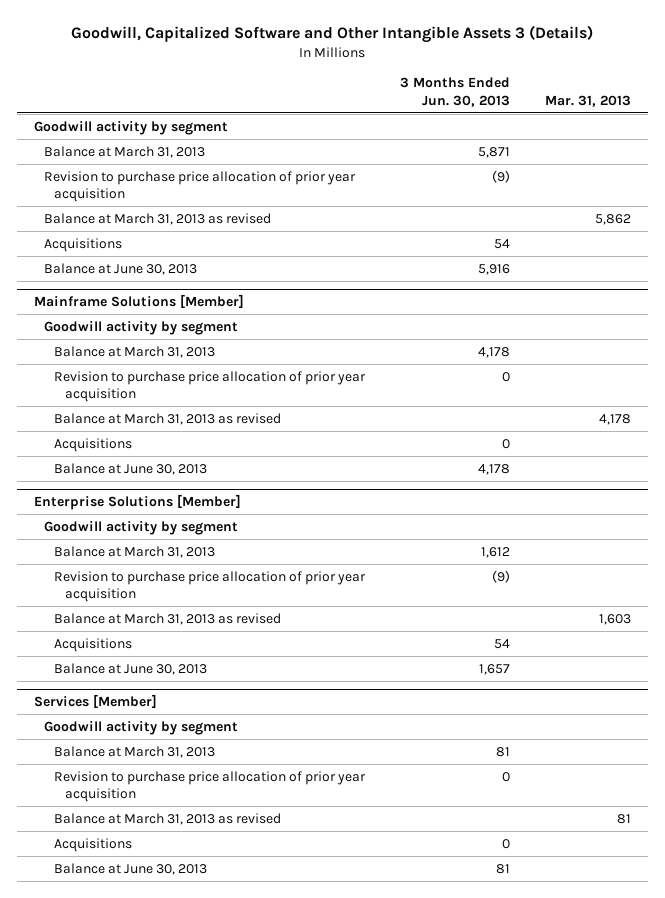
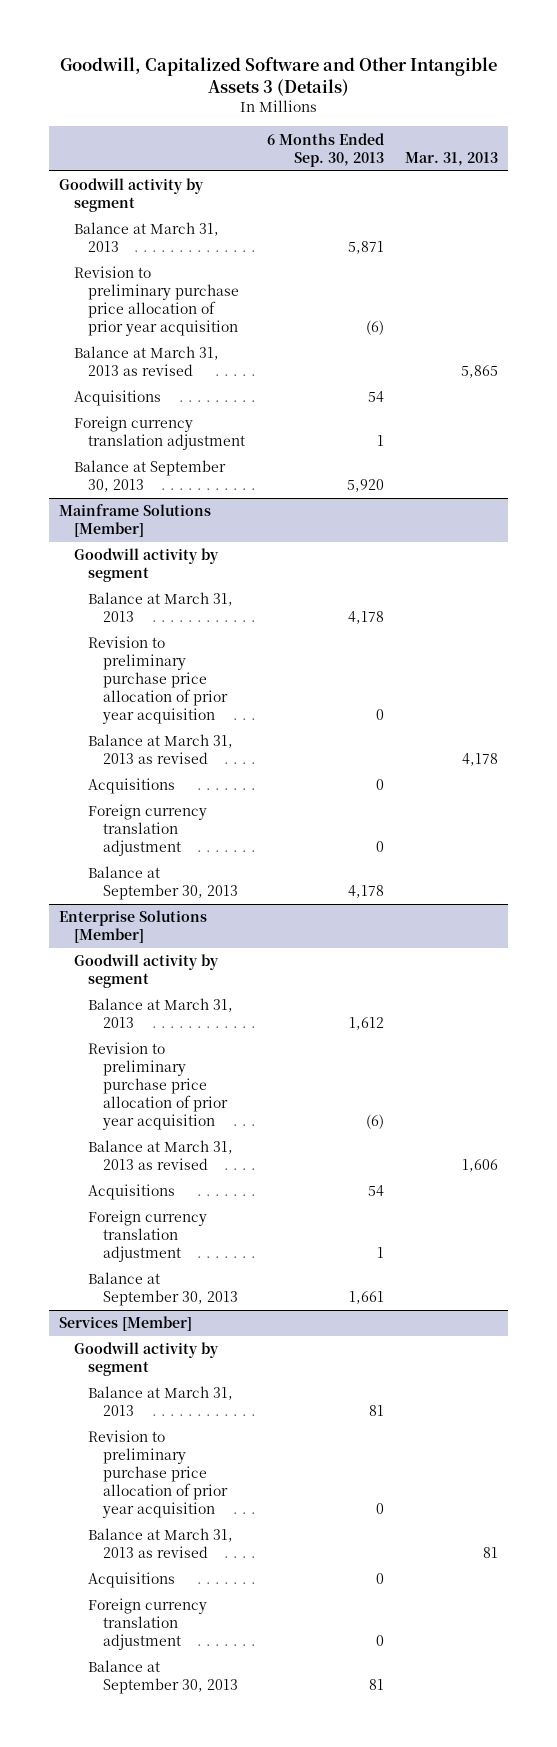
- | 3 Months Ended Jun. 30, 2013 | Mar. 31, 2013
+ | 6 Months Ended Sep. 30, 2013 | Mar. 31, 2013
- Revision to purchase price allocation of prior year acquisition | (9) |
- Balance at March 31, 2013 as revised | | 5,862
+ Revision to preliminary purchase price allocation of prior year acquisition | (6) |
+ Balance at March 31, 2013 as revised | | 5,865
- Balance at June 30, 2013 | 5,916 |
+ Foreign currency translation adjustment | 1 |
+ Balance at September 30, 2013 | 5,920 |
@ Mainframe Solutions [Member]
- Revision to purchase price allocation of prior year acquisition | 0 |
+ Revision to preliminary purchase price allocation of prior year acquisition | 0 |
- Balance at June 30, 2013 | 4,178 |
+ Foreign currency translation adjustment | 0 |
+ Balance at September 30, 2013 | 4,178 |
@ Enterprise Solutions [Member]
- Revision to purchase price allocation of prior year acquisition | (9) |
- Balance at March 31, 2013 as revised | | 1,603
+ Revision to preliminary purchase price allocation of prior year acquisition | (6) |
+ Balance at March 31, 2013 as revised | | 1,606
- Balance at June 30, 2013 | 1,657 |
+ Foreign currency translation adjustment | 1 |
+ Balance at September 30, 2013 | 1,661 |
@ Services [Member]
- Revision to purchase price allocation of prior year acquisition | 0 |
+ Revision to preliminary purchase price allocation of prior year acquisition | 0 |
- Balance at June 30, 2013 | 81 |
+ Foreign currency translation adjustment | 0 |
+ Balance at September 30, 2013 | 81 |

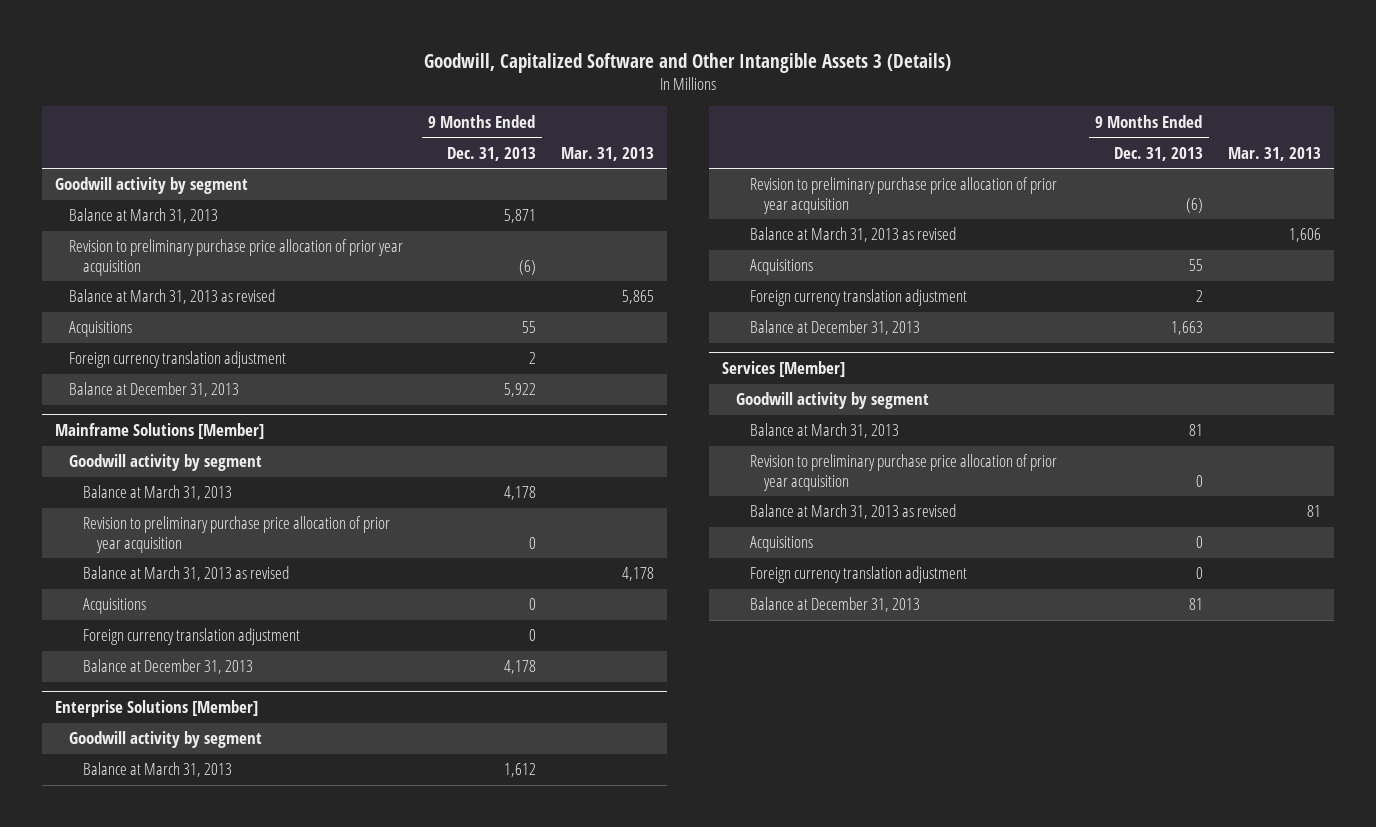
- | 6 Months Ended Sep. 30, 2013 | Mar. 31, 2013
+ | 9 Months Ended Dec. 31, 2013 | Mar. 31, 2013
- Balance at September 30, 2013 | 5,920 |
+ Balance at December 31, 2013 | 5,922 |
@ Mainframe Solutions [Member]
- Balance at September 30, 2013 | 4,178 |
+ Balance at December 31, 2013 | 4,178 |
@ Enterprise Solutions [Member]
- Balance at September 30, 2013 | 1,661 |
+ Balance at December 31, 2013 | 1,663 |
@ Services [Member]
- Balance at September 30, 2013 | 81 |
+ Balance at December 31, 2013 | 81 |

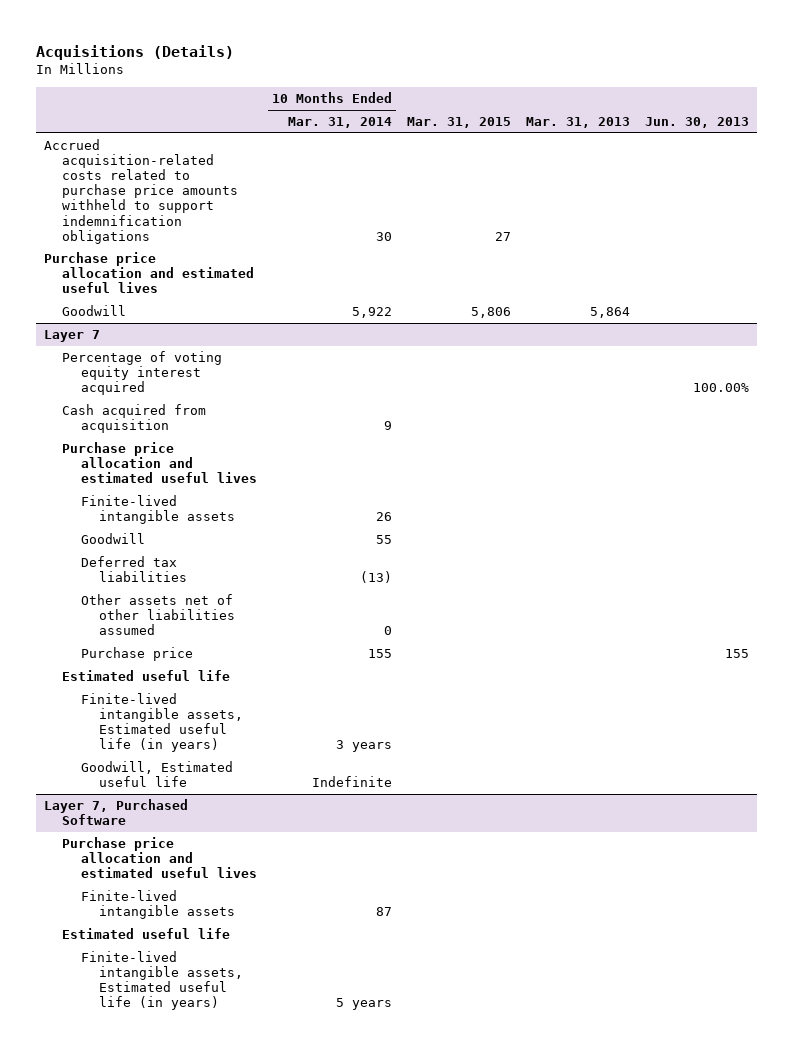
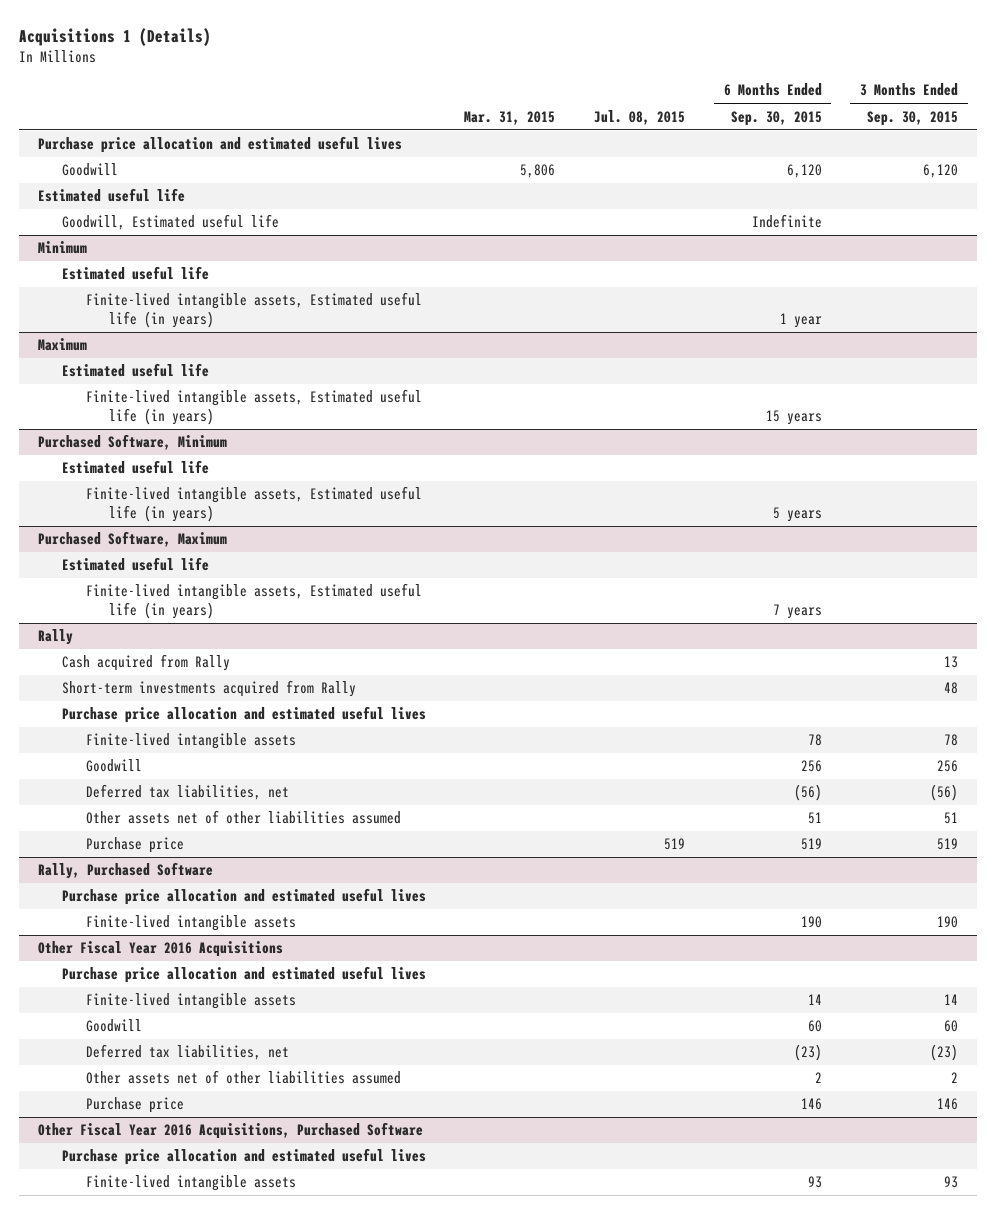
- Acquisitions (Details)
+ Acquisitions 1 (Details)
- | 10 Months Ended Mar. 31, 2014 | Mar. 31, 2015 | Mar. 31, 2013 | Jun. 30, 2013
+ | Mar. 31, 2015 | Jul. 08, 2015 | 6 Months Ended Sep. 30, 2015 | 3 Months Ended Sep. 30, 2015
- Accrued acquisition-related costs related to purchase price amounts withheld to support indemnification obligations | 30 | 27 | |
- Layer 7
- Percentage of voting equity interest acquired | | | | 100.00%
- Cash acquired from acquisition | 9 | | |
- Purchase price allocation and estimated useful lives
- Finite-lived intangible assets | 26 | | |
- Goodwill | 55 | | |
- Deferred tax liabilities | (13) | | |
- Other assets net of other liabilities assumed | 0 | | |
- Purchase price | 155 | | | 155
- Estimated useful life
- Finite-lived intangible assets, Estimated useful life (in years) | 3 years | | |
- Goodwill, Estimated useful life | Indefinite | | |
- Layer 7, Purchased Software
- Purchase price allocation and estimated useful lives
- Finite-lived intangible assets | 87 | | |
- Estimated useful life
- Finite-lived intangible assets, Estimated useful life (in years) | 5 years | | |
+ Estimated useful life
+ Goodwill, Estimated useful life | | | Indefinite |
+ Minimum
+ Estimated useful life
+ Finite-lived intangible assets, Estimated useful life (in years) | | | 1 year |
+ Maximum
+ Estimated useful life
+ Finite-lived intangible assets, Estimated useful life (in years) | | | 15 years |
+ Purchased Software, Minimum
+ Estimated useful life
+ Finite-lived intangible assets, Estimated useful life (in years) | | | 5 years |
+ Purchased Software, Maximum
+ Estimated useful life
+ Finite-lived intangible assets, Estimated useful life (in years) | | | 7 years |
+ Rally
+ Cash acquired from Rally | | | | 13
+ Short-term investments acquired from Rally | | | | 48
+ Purchase price allocation and estimated useful lives
+ Finite-lived intangible assets | | | 78 | 78
+ Goodwill | | | 256 | 256
+ Deferred tax liabilities, net | | | (56) | (56)
+ Other assets net of other liabilities assumed | | | 51 | 51
+ Purchase price | | 519 | 519 | 519
+ Rally, Purchased Software
+ Purchase price allocation and estimated useful lives
+ Finite-lived intangible assets | | | 190 | 190
+ Other Fiscal Year 2016 Acquisitions
+ Purchase price allocation and estimated useful lives
+ Finite-lived intangible assets | | | 14 | 14
+ Goodwill | | | 60 | 60
+ Deferred tax liabilities, net | | | (23) | (23)
+ Other assets net of other liabilities assumed | | | 2 | 2
+ Purchase price | | | 146 | 146
+ Other Fiscal Year 2016 Acquisitions, Purchased Software
+ Purchase price allocation and estimated useful lives
+ Finite-lived intangible assets | | | 93 | 93

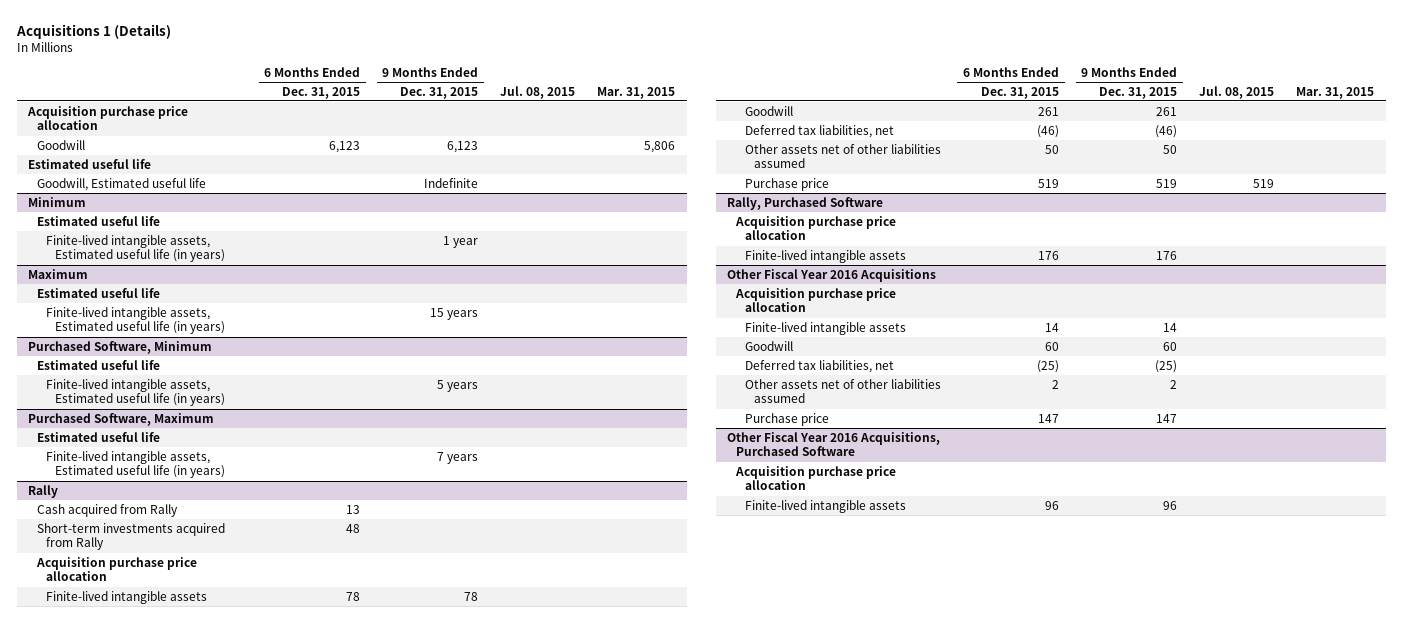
- | Mar. 31, 2015 | Jul. 08, 2015 | 6 Months Ended Sep. 30, 2015 | 3 Months Ended Sep. 30, 2015
+ | 6 Months Ended Dec. 31, 2015 | 9 Months Ended Dec. 31, 2015 | Jul. 08, 2015 | Mar. 31, 2015
- Purchase price allocation and estimated useful lives
+ Acquisition purchase price allocation
@ Rally
- Purchase price allocation and estimated useful lives
+ Acquisition purchase price allocation
@ Rally, Purchased Software
- Purchase price allocation and estimated useful lives
+ Acquisition purchase price allocation
@ Other Fiscal Year 2016 Acquisitions
- Purchase price allocation and estimated useful lives
+ Acquisition purchase price allocation
@ Other Fiscal Year 2016 Acquisitions, Purchased Software
- Purchase price allocation and estimated useful lives
+ Acquisition purchase price allocation

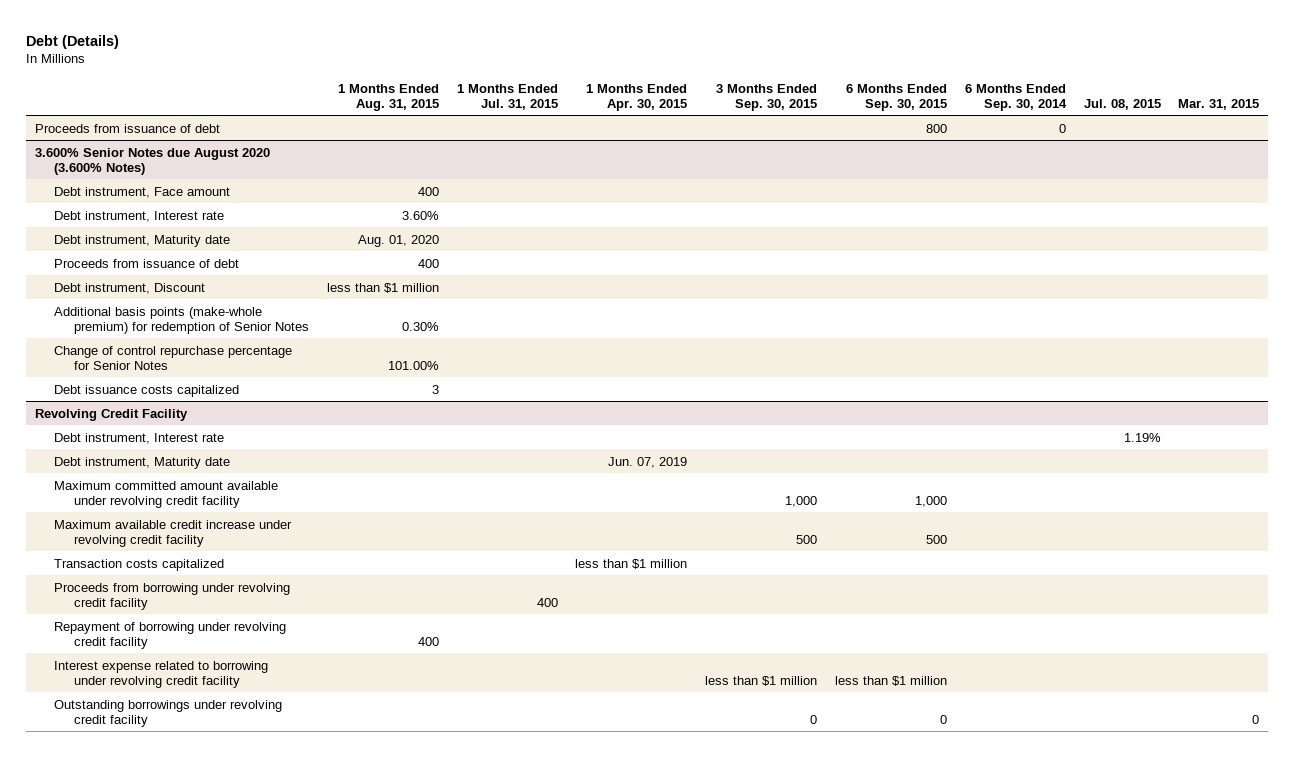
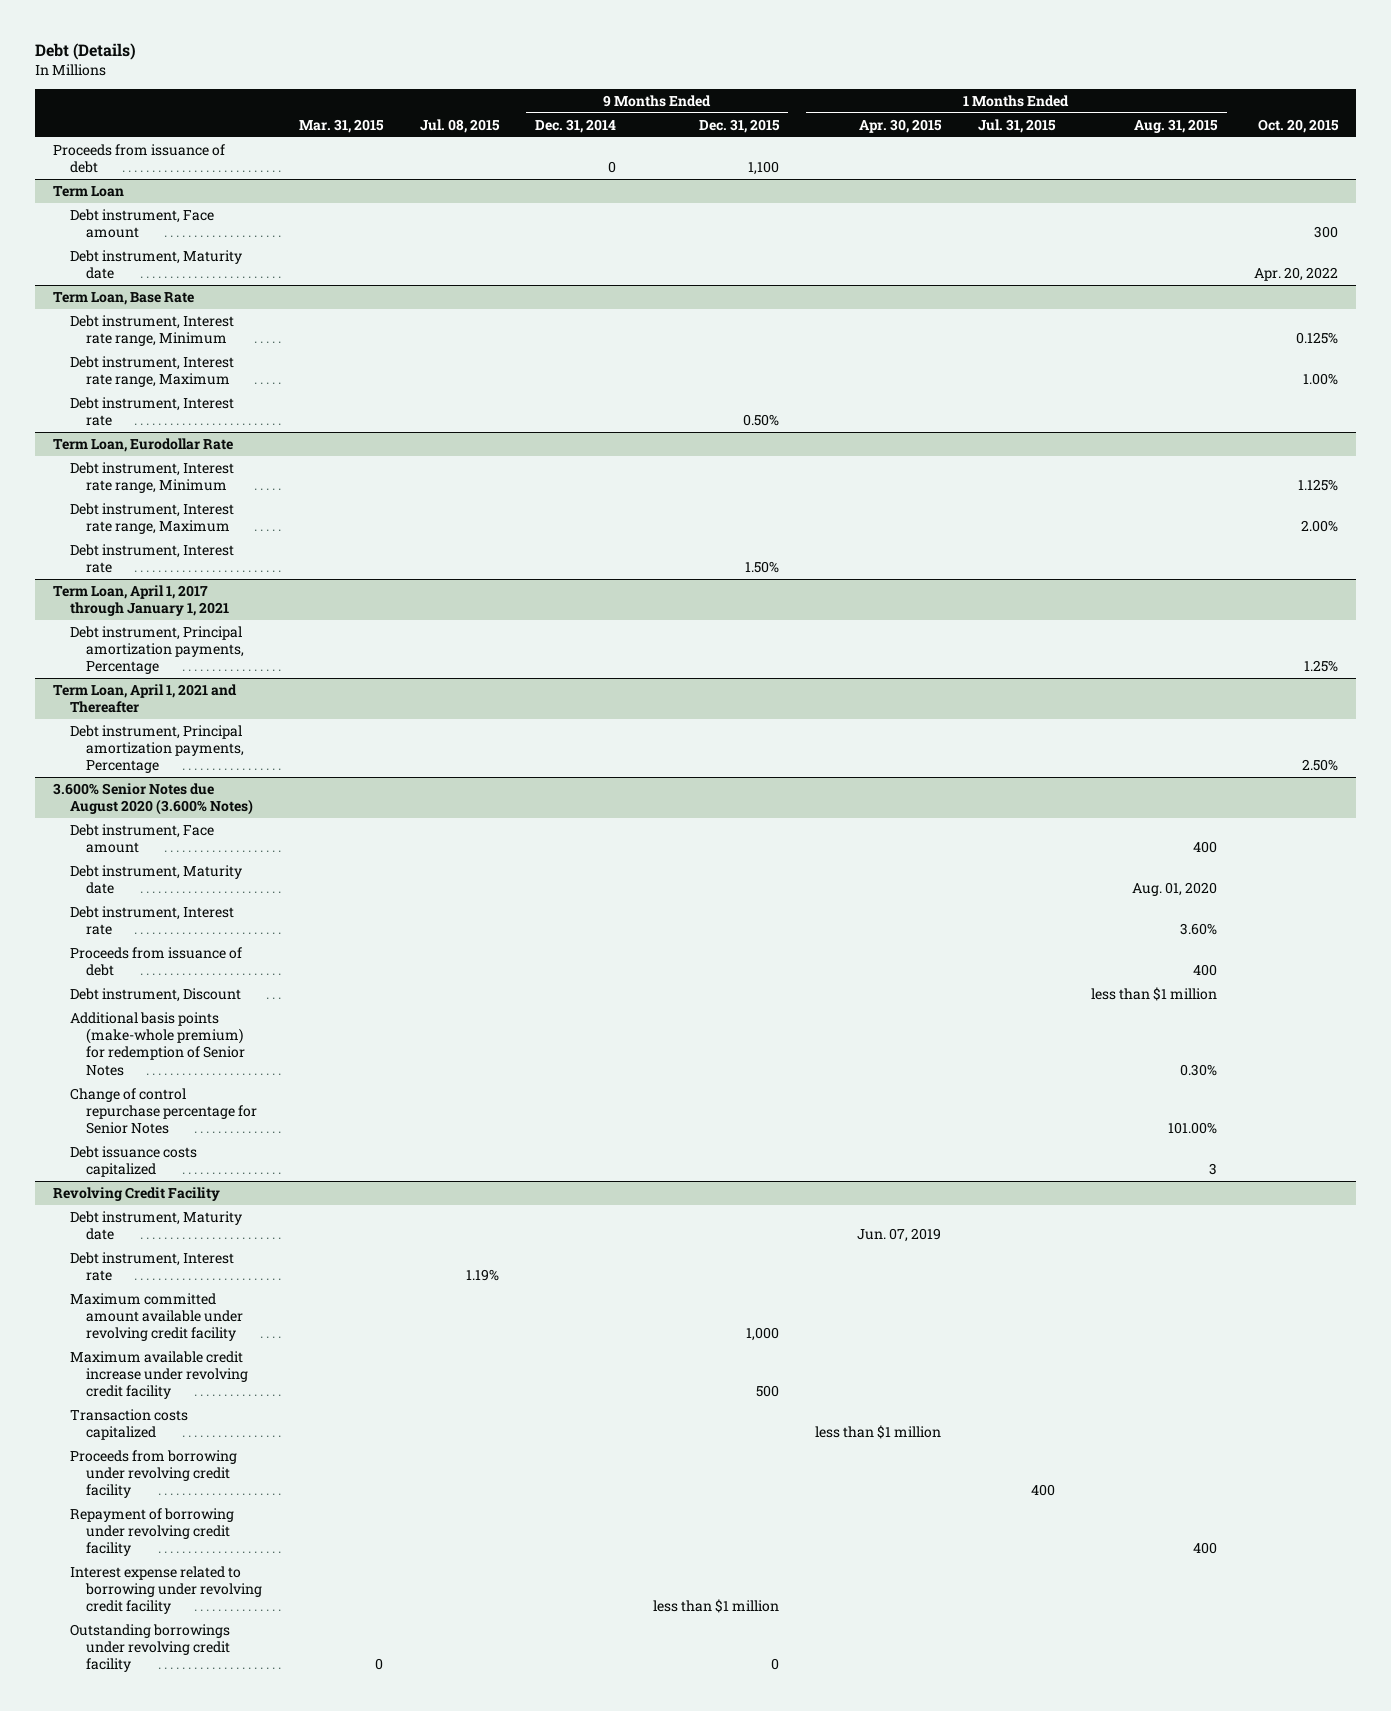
- | 1 Months Ended Aug. 31, 2015 | 1 Months Ended Jul. 31, 2015 | 1 Months Ended Apr. 30, 2015 | 3 Months Ended Sep. 30, 2015 | 6 Months Ended Sep. 30, 2015 | 6 Months Ended Sep. 30, 2014 | Jul. 08, 2015 | Mar. 31, 2015
+ | Mar. 31, 2015 | Jul. 08, 2015 | 9 Months Ended Dec. 31, 2014 | 9 Months Ended Dec. 31, 2015 | 1 Months Ended Apr. 30, 2015 | 1 Months Ended Jul. 31, 2015 | 1 Months Ended Aug. 31, 2015 | Oct. 20, 2015
+ Term Loan
+ Debt instrument, Face amount | | | | | | | | 300
+ Debt instrument, Maturity date | | | | | | | | Apr. 20, 2022
+ Term Loan, Base Rate
+ Debt instrument, Interest rate range, Minimum | | | | | | | | 0.125%
+ Debt instrument, Interest rate range, Maximum | | | | | | | | 1.00%
+ Debt instrument, Interest rate | | | | 0.50% | | | |
+ Term Loan, Eurodollar Rate
+ Debt instrument, Interest rate range, Minimum | | | | | | | | 1.125%
+ Debt instrument, Interest rate range, Maximum | | | | | | | | 2.00%
+ Debt instrument, Interest rate | | | | 1.50% | | | |
+ Term Loan, April 1, 2017 through January 1, 2021
+ Debt instrument, Principal amortization payments, Percentage | | | | | | | | 1.25%
+ Term Loan, April 1, 2021 and Thereafter
+ Debt instrument, Principal amortization payments, Percentage | | | | | | | | 2.50%
@ 3.600% Senior Notes due August 2020 (3.600% Notes)
moved down: Debt instrument, Interest rate | | | | | | | 3.60% |
@ Revolving Credit Facility
moved down: Debt instrument, Interest rate | | 1.19% | | | | | |

